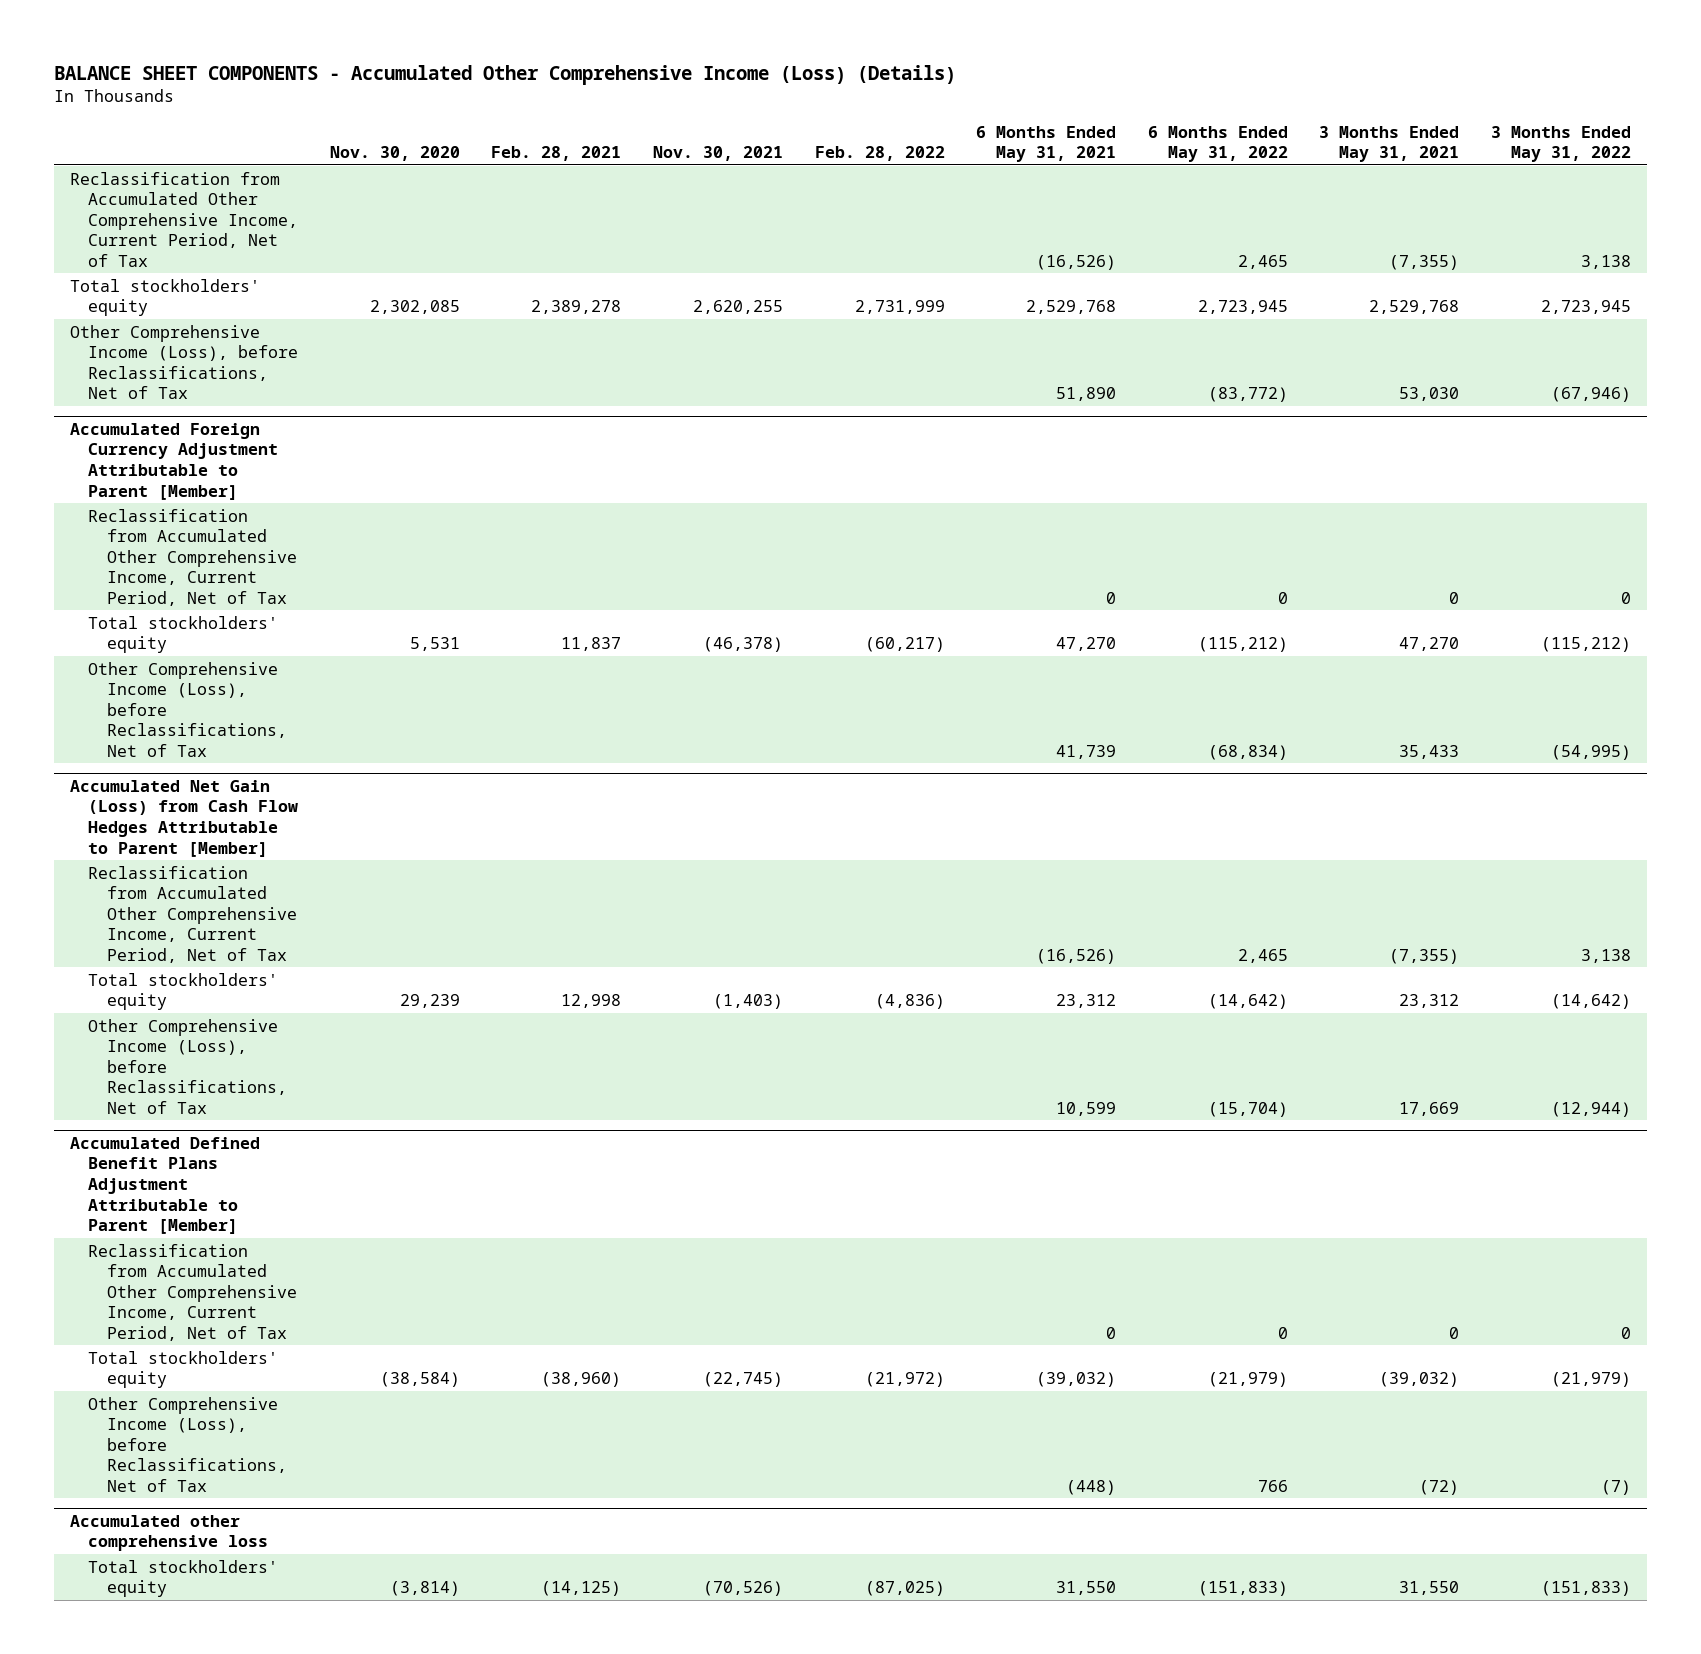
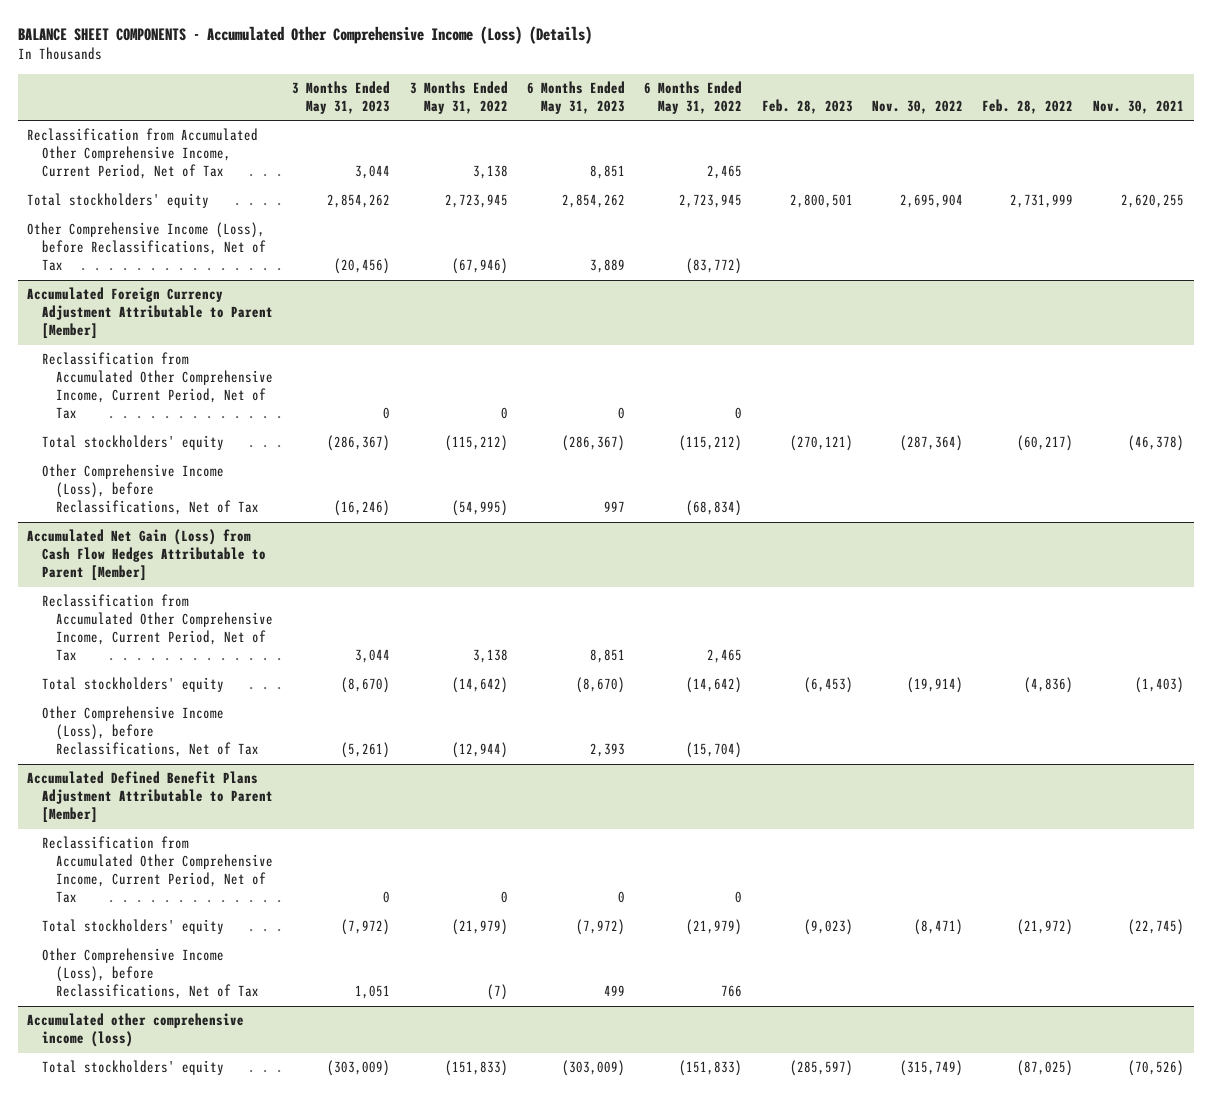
- | Nov. 30, 2020 | Feb. 28, 2021 | Nov. 30, 2021 | Feb. 28, 2022 | 6 Months Ended May 31, 2021 | 6 Months Ended May 31, 2022 | 3 Months Ended May 31, 2021 | 3 Months Ended May 31, 2022
+ | 3 Months Ended May 31, 2023 | 3 Months Ended May 31, 2022 | 6 Months Ended May 31, 2023 | 6 Months Ended May 31, 2022 | Feb. 28, 2023 | Nov. 30, 2022 | Feb. 28, 2022 | Nov. 30, 2021
- Accumulated other comprehensive loss
+ Accumulated other comprehensive income (loss)

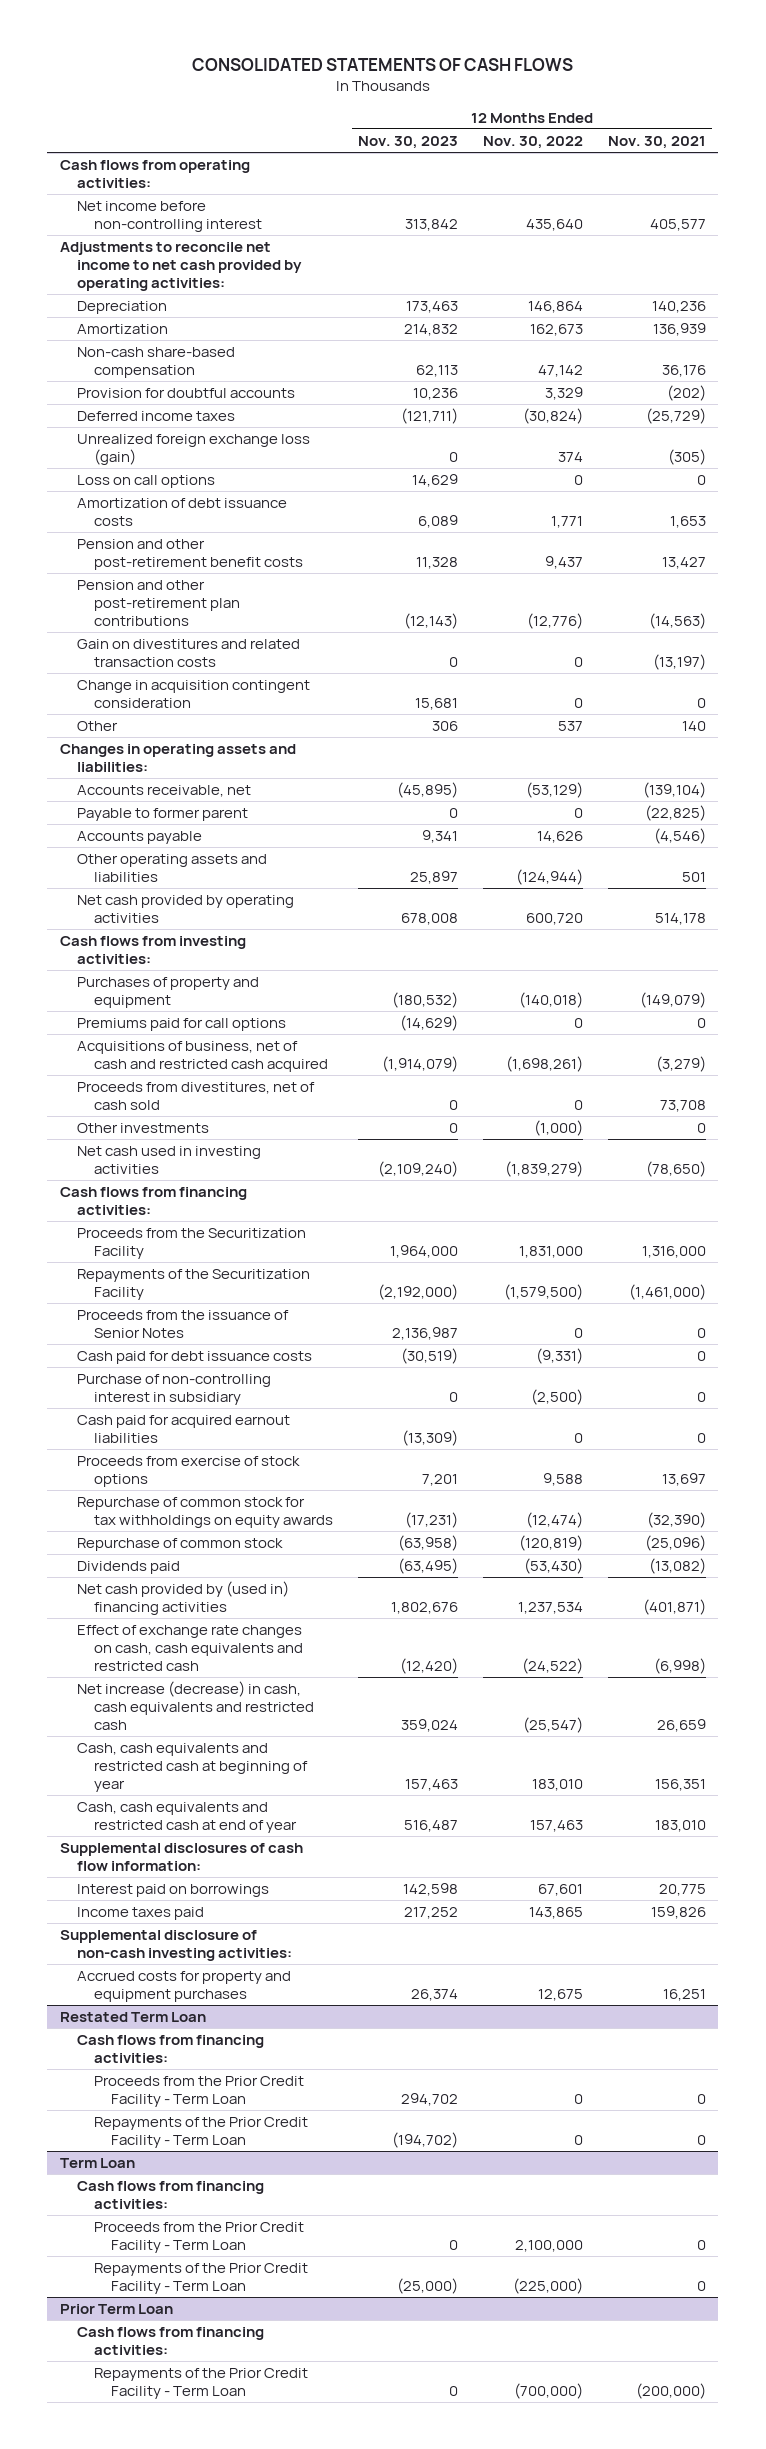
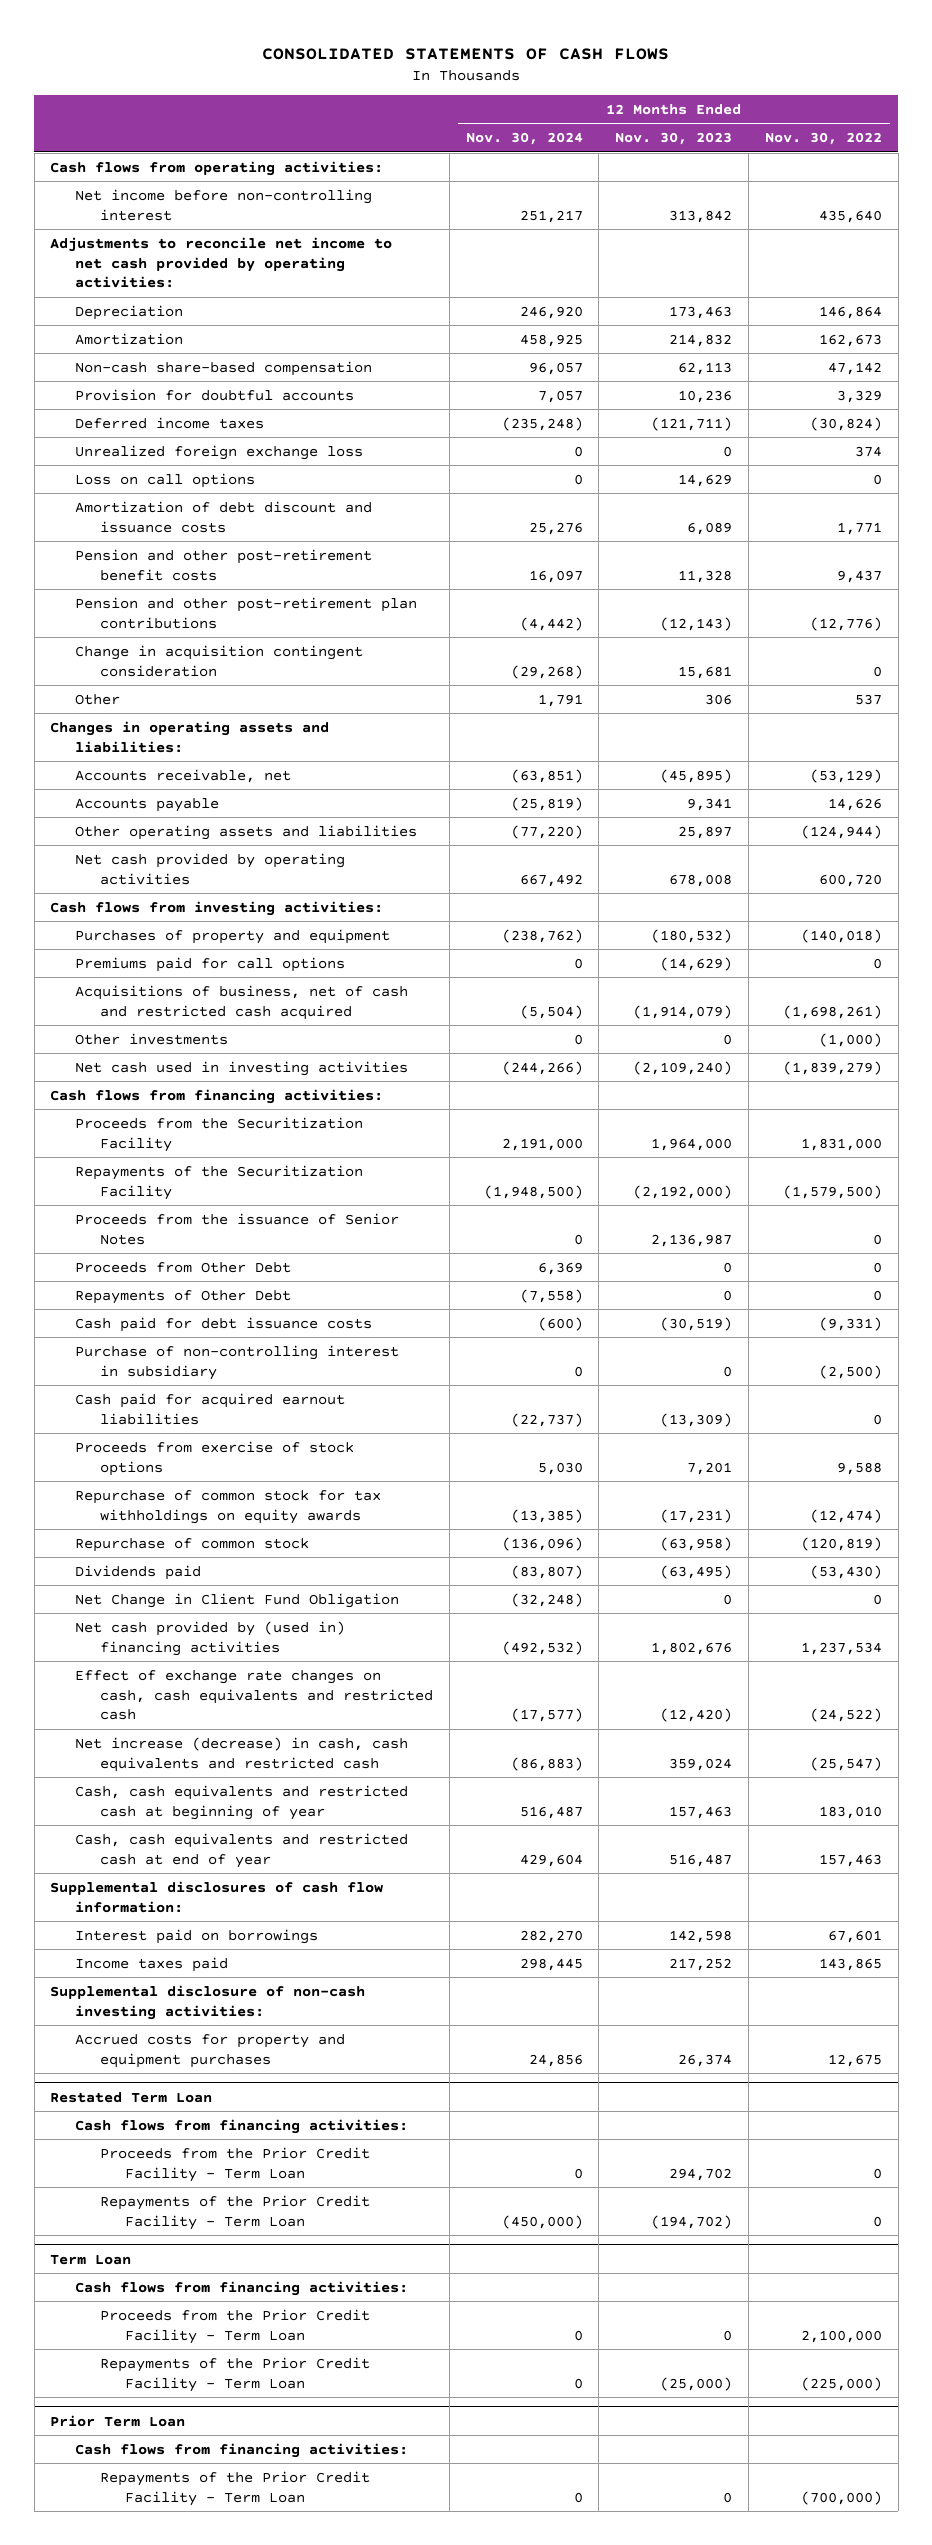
- | 12 Months Ended Nov. 30, 2023 | 12 Months Ended Nov. 30, 2022 | 12 Months Ended Nov. 30, 2021
+ | 12 Months Ended Nov. 30, 2024 | 12 Months Ended Nov. 30, 2023 | 12 Months Ended Nov. 30, 2022
- Unrealized foreign exchange loss (gain) | 0 | 374 | (305)
+ Unrealized foreign exchange loss | 0 | 0 | 374
- Amortization of debt issuance costs | 6,089 | 1,771 | 1,653
+ Amortization of debt discount and issuance costs | 25,276 | 6,089 | 1,771
- Gain on divestitures and related transaction costs | 0 | 0 | (13,197)
- Payable to former parent | 0 | 0 | (22,825)
- Proceeds from divestitures, net of cash sold | 0 | 0 | 73,708
+ Proceeds from Other Debt | 6,369 | 0 | 0
+ Repayments of Other Debt | (7,558) | 0 | 0
+ Net Change in Client Fund Obligation | (32,248) | 0 | 0

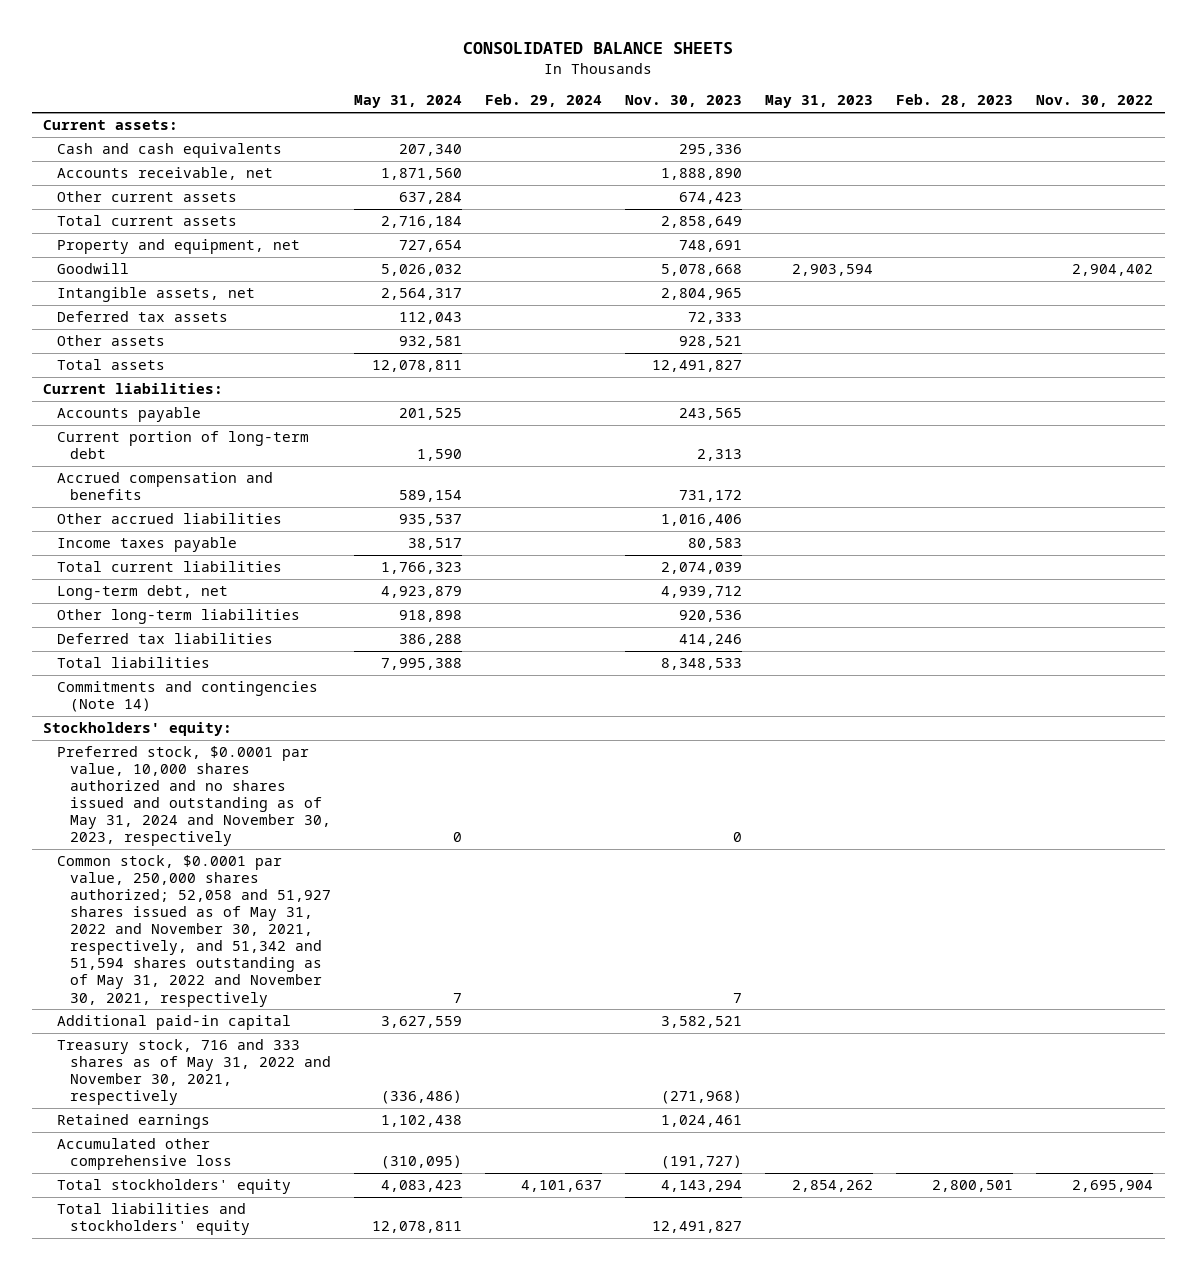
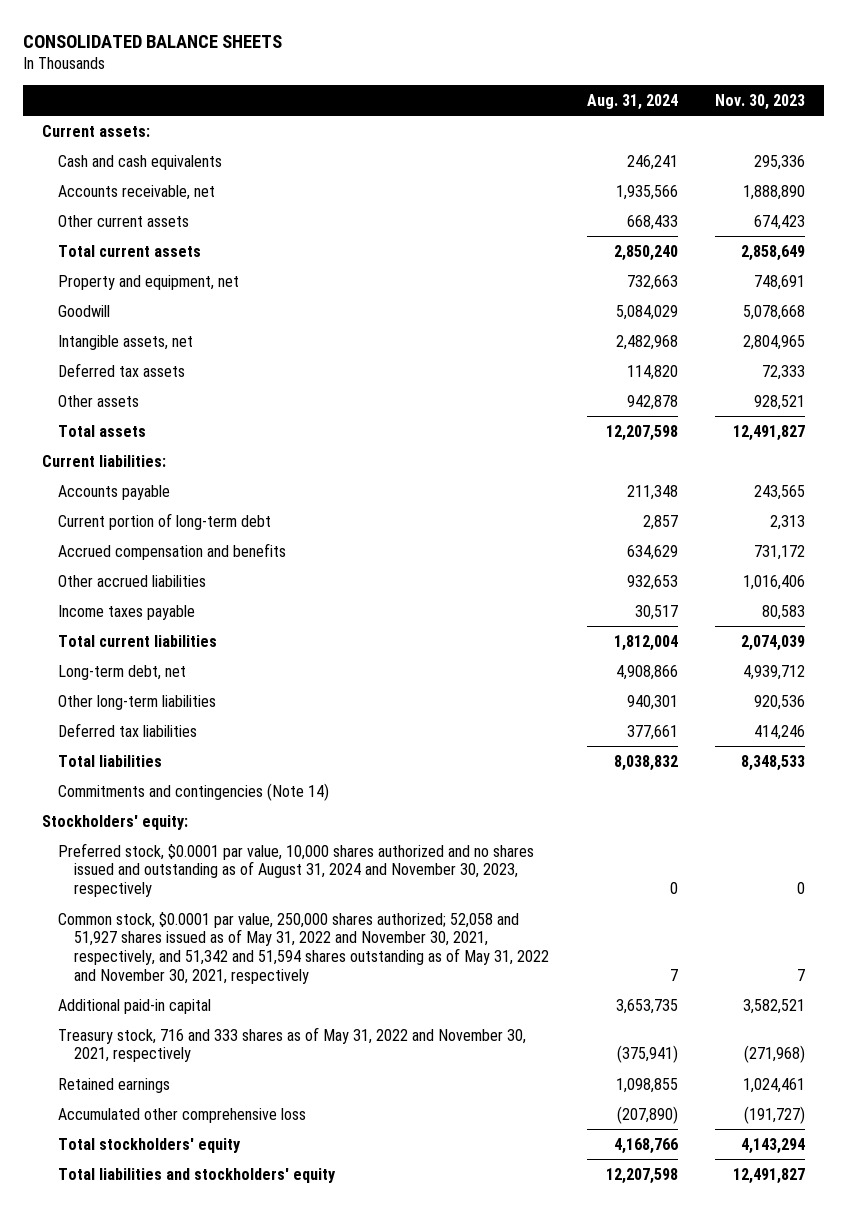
- | May 31, 2024 | Feb. 29, 2024 | Nov. 30, 2023 | May 31, 2023 | Feb. 28, 2023 | Nov. 30, 2022
+ | Aug. 31, 2024 | Nov. 30, 2023
- Preferred stock, $0.0001 par value, 10,000 shares authorized and no shares issued and outstanding as of May 31, 2024 and November 30, 2023, respectively | 0 | | 0 | | |
+ Preferred stock, $0.0001 par value, 10,000 shares authorized and no shares issued and outstanding as of August 31, 2024 and November 30, 2023, respectively | 0 | 0

